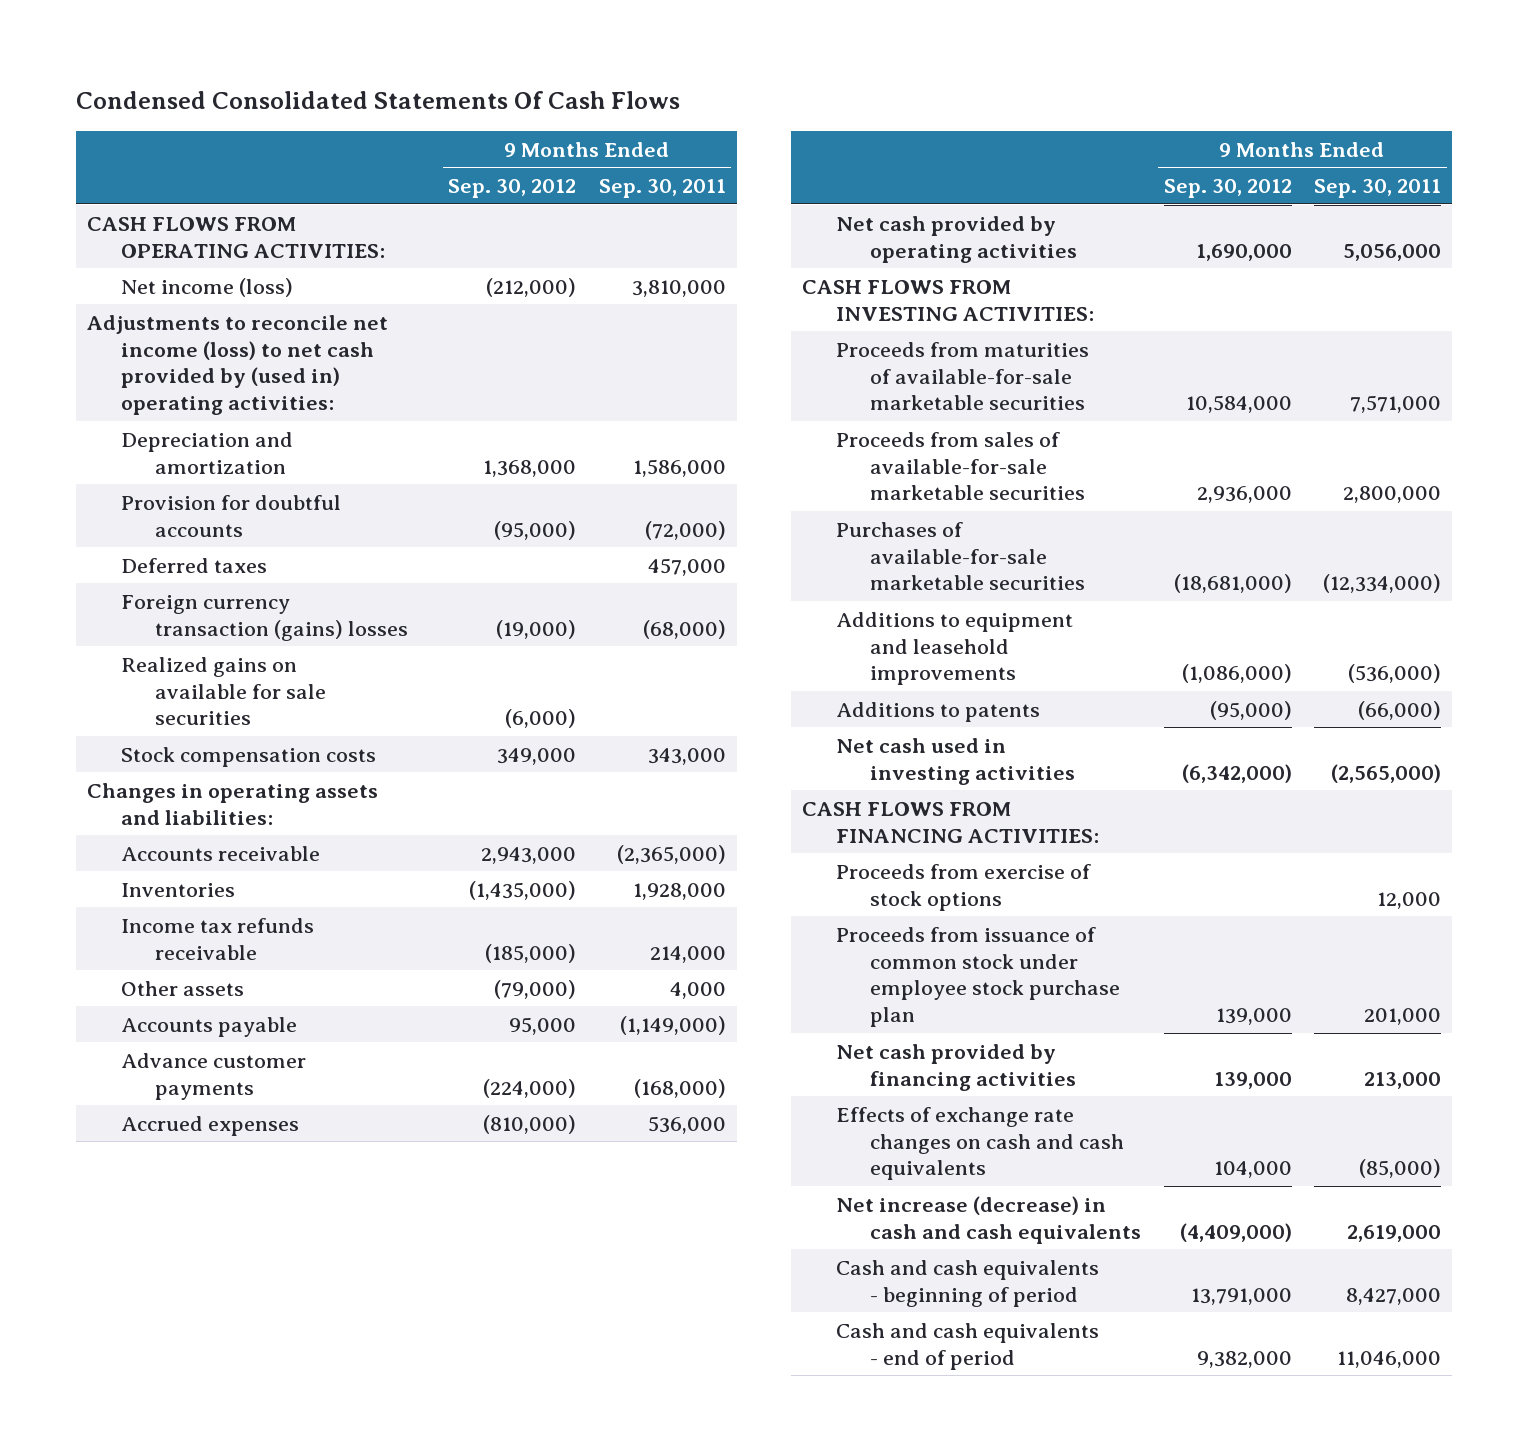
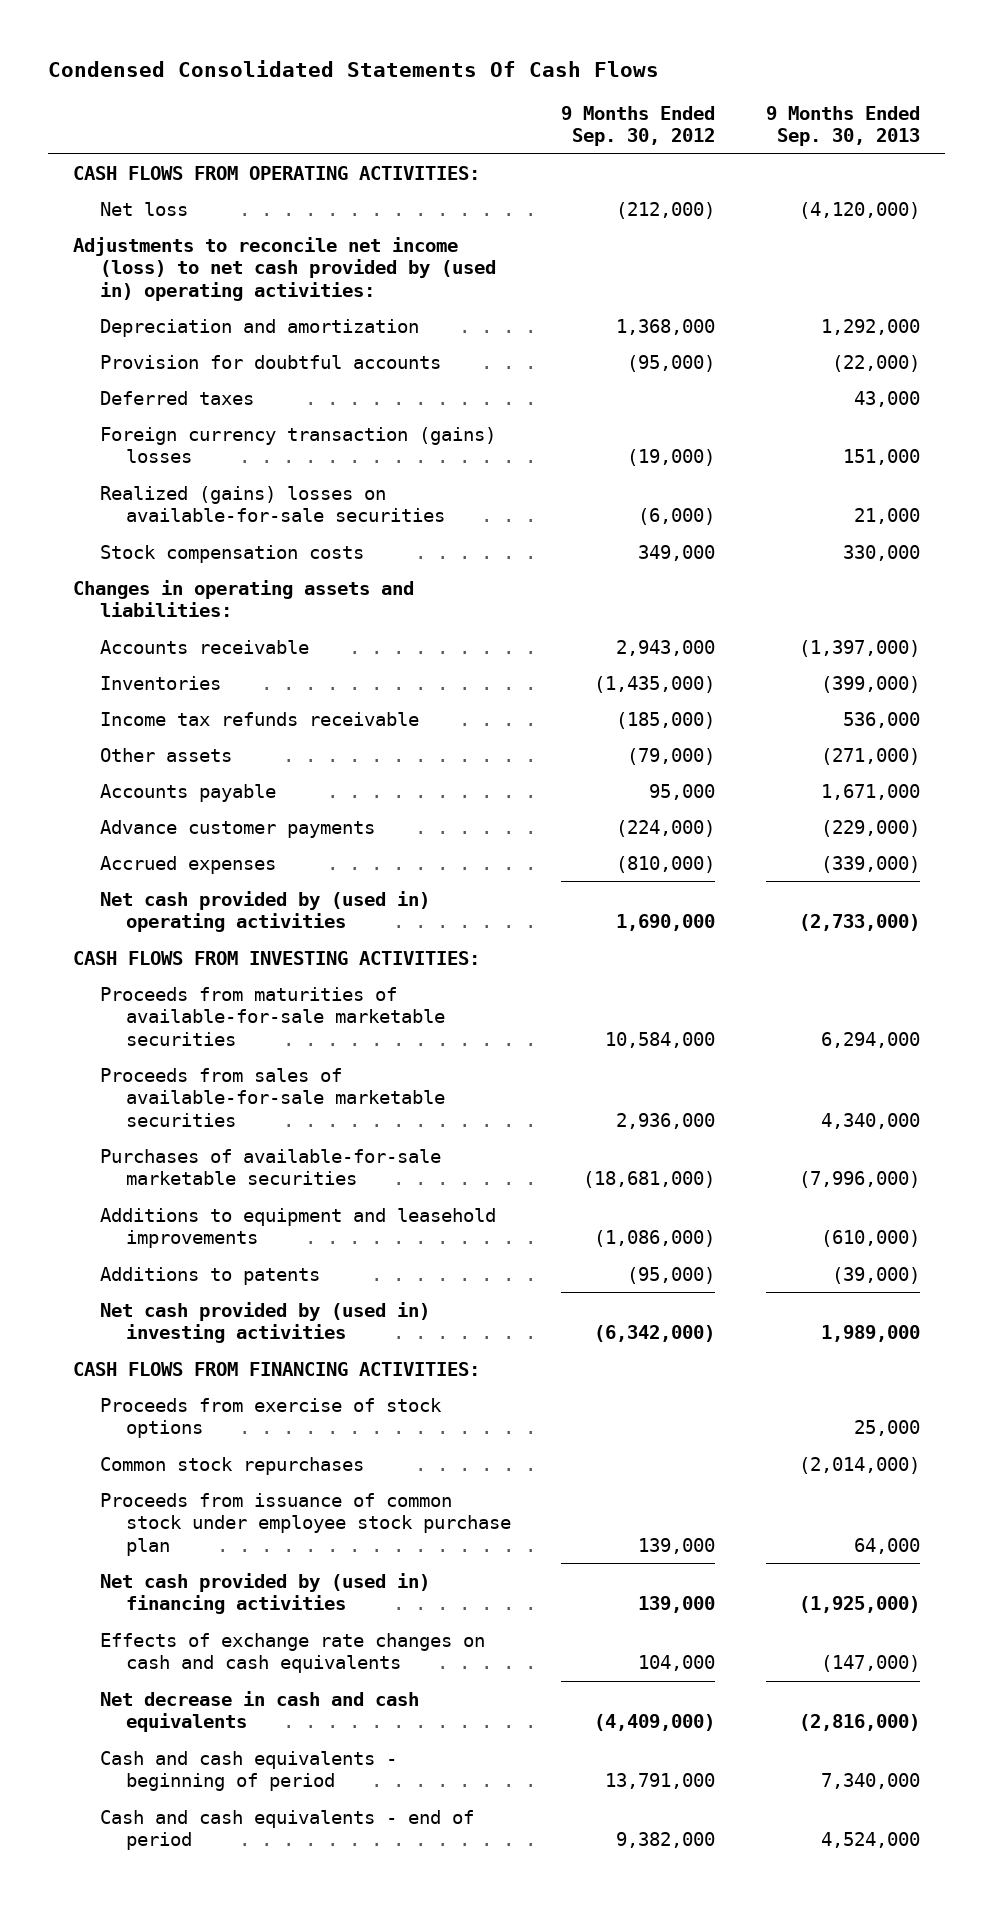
- | 9 Months Ended Sep. 30, 2012 | 9 Months Ended Sep. 30, 2011
+ | 9 Months Ended Sep. 30, 2012 | 9 Months Ended Sep. 30, 2013
- Net income (loss) | (212,000) | 3,810,000
+ Net loss | (212,000) | (4,120,000)
- Realized gains on available for sale securities | (6,000) |
+ Realized (gains) losses on available-for-sale securities | (6,000) | 21,000
- Net cash provided by operating activities | 1,690,000 | 5,056,000
+ Net cash provided by (used in) operating activities | 1,690,000 | (2,733,000)
- Net cash used in investing activities | (6,342,000) | (2,565,000)
+ Net cash provided by (used in) investing activities | (6,342,000) | 1,989,000
+ Common stock repurchases | | (2,014,000)
- Net cash provided by financing activities | 139,000 | 213,000
+ Net cash provided by (used in) financing activities | 139,000 | (1,925,000)
- Net increase (decrease) in cash and cash equivalents | (4,409,000) | 2,619,000
+ Net decrease in cash and cash equivalents | (4,409,000) | (2,816,000)

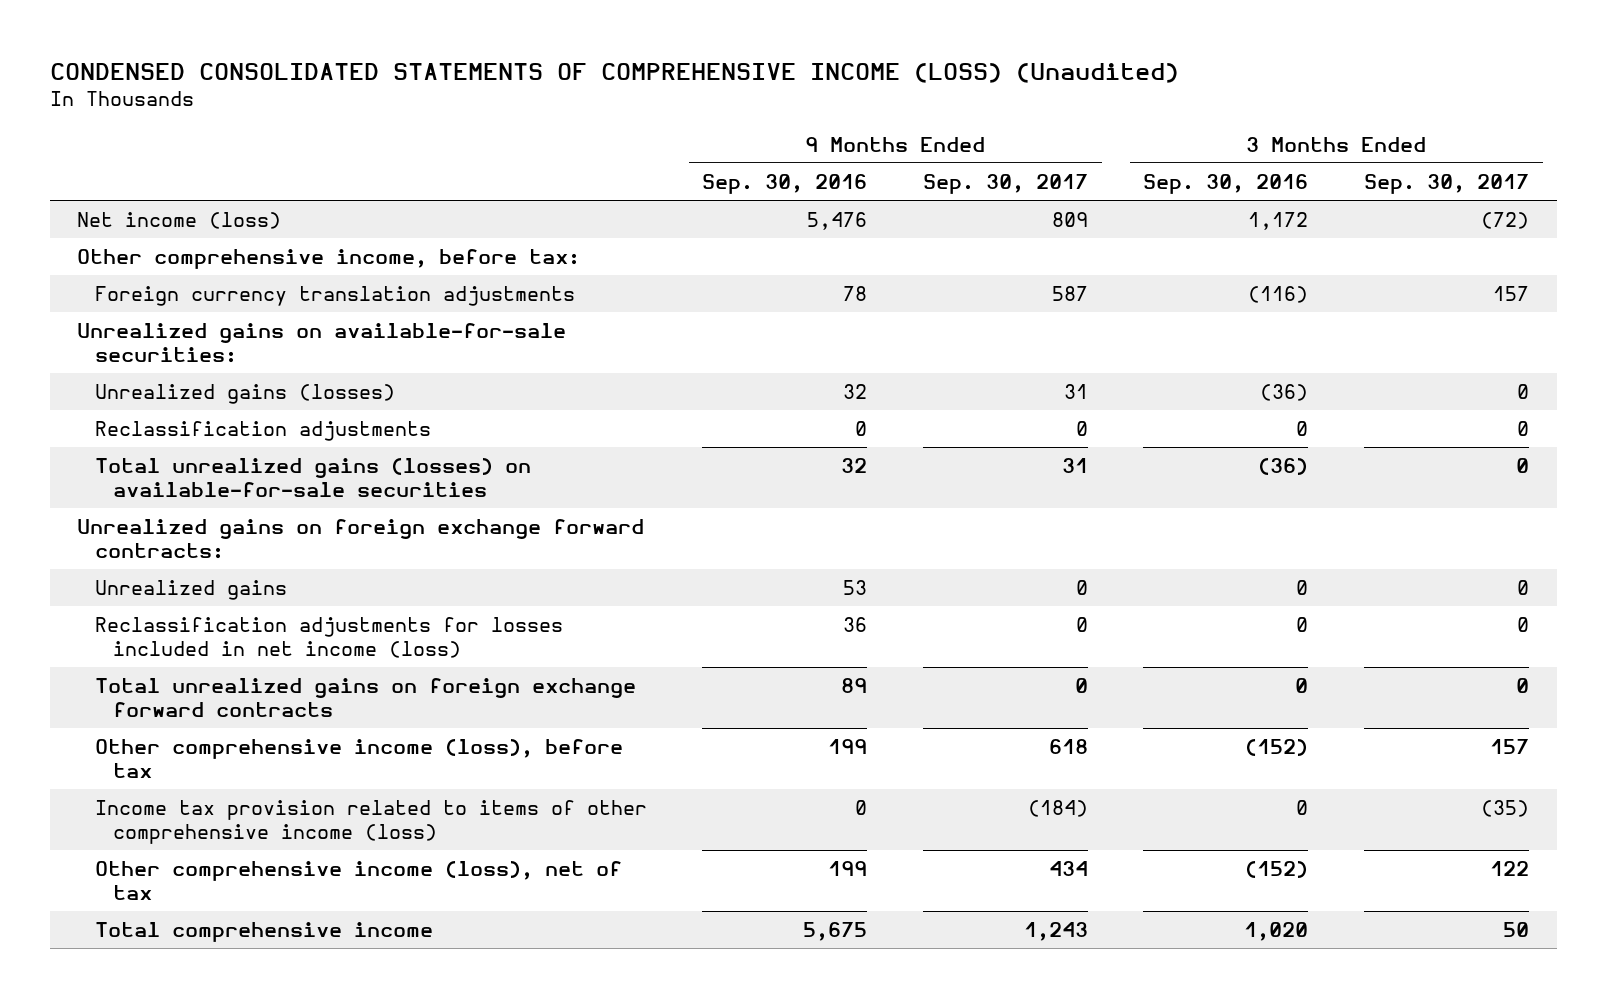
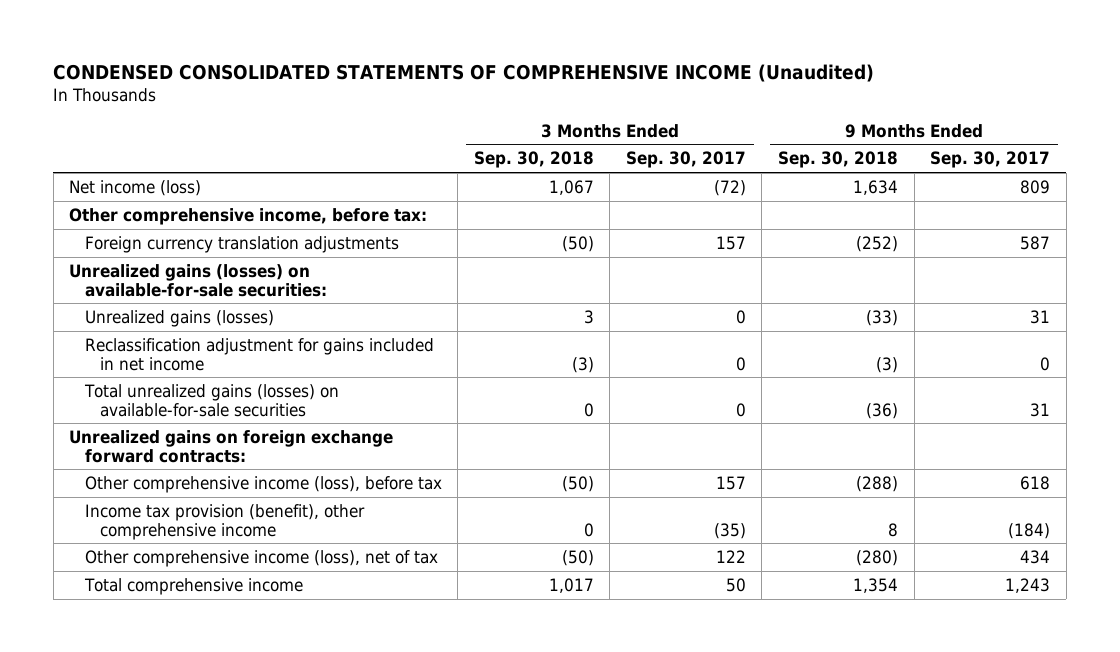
- CONDENSED CONSOLIDATED STATEMENTS OF COMPREHENSIVE INCOME (LOSS) (Unaudited)
+ CONDENSED CONSOLIDATED STATEMENTS OF COMPREHENSIVE INCOME (Unaudited)
- | 9 Months Ended Sep. 30, 2016 | 9 Months Ended Sep. 30, 2017 | 3 Months Ended Sep. 30, 2016 | 3 Months Ended Sep. 30, 2017
+ | 3 Months Ended Sep. 30, 2018 | 3 Months Ended Sep. 30, 2017 | 9 Months Ended Sep. 30, 2018 | 9 Months Ended Sep. 30, 2017
- Unrealized gains on available-for-sale securities:
+ Unrealized gains (losses) on available-for-sale securities:
- Reclassification adjustments | 0 | 0 | 0 | 0
+ Reclassification adjustment for gains included in net income | (3) | 0 | (3) | 0
- Unrealized gains | 53 | 0 | 0 | 0
- Reclassification adjustments for losses included in net income (loss) | 36 | 0 | 0 | 0
- Total unrealized gains on foreign exchange forward contracts | 89 | 0 | 0 | 0
- Income tax provision related to items of other comprehensive income (loss) | 0 | (184) | 0 | (35)
+ Income tax provision (benefit), other comprehensive income | 0 | (35) | 8 | (184)

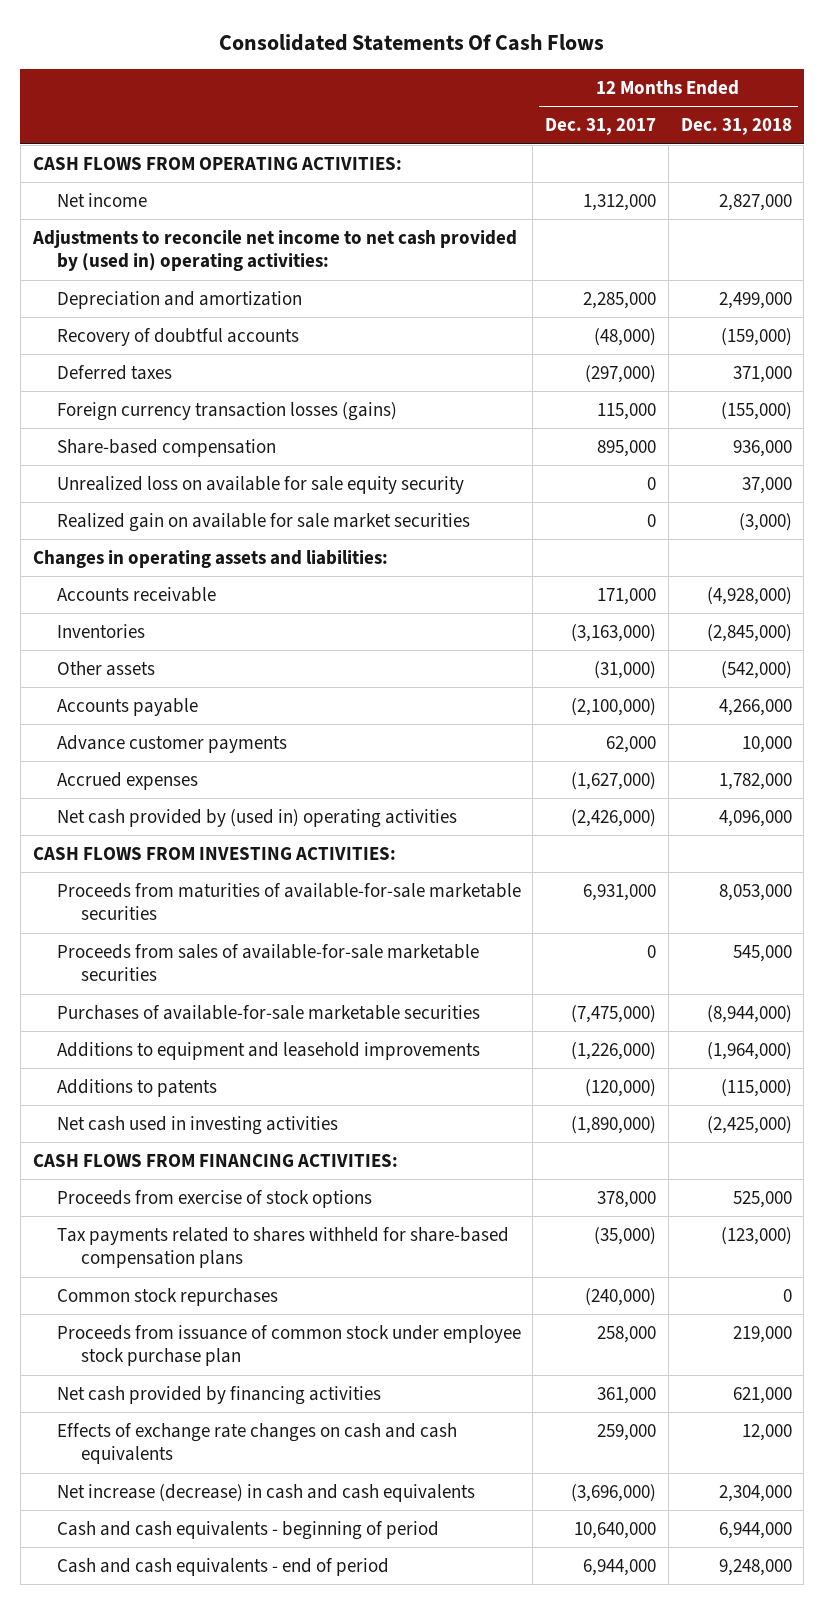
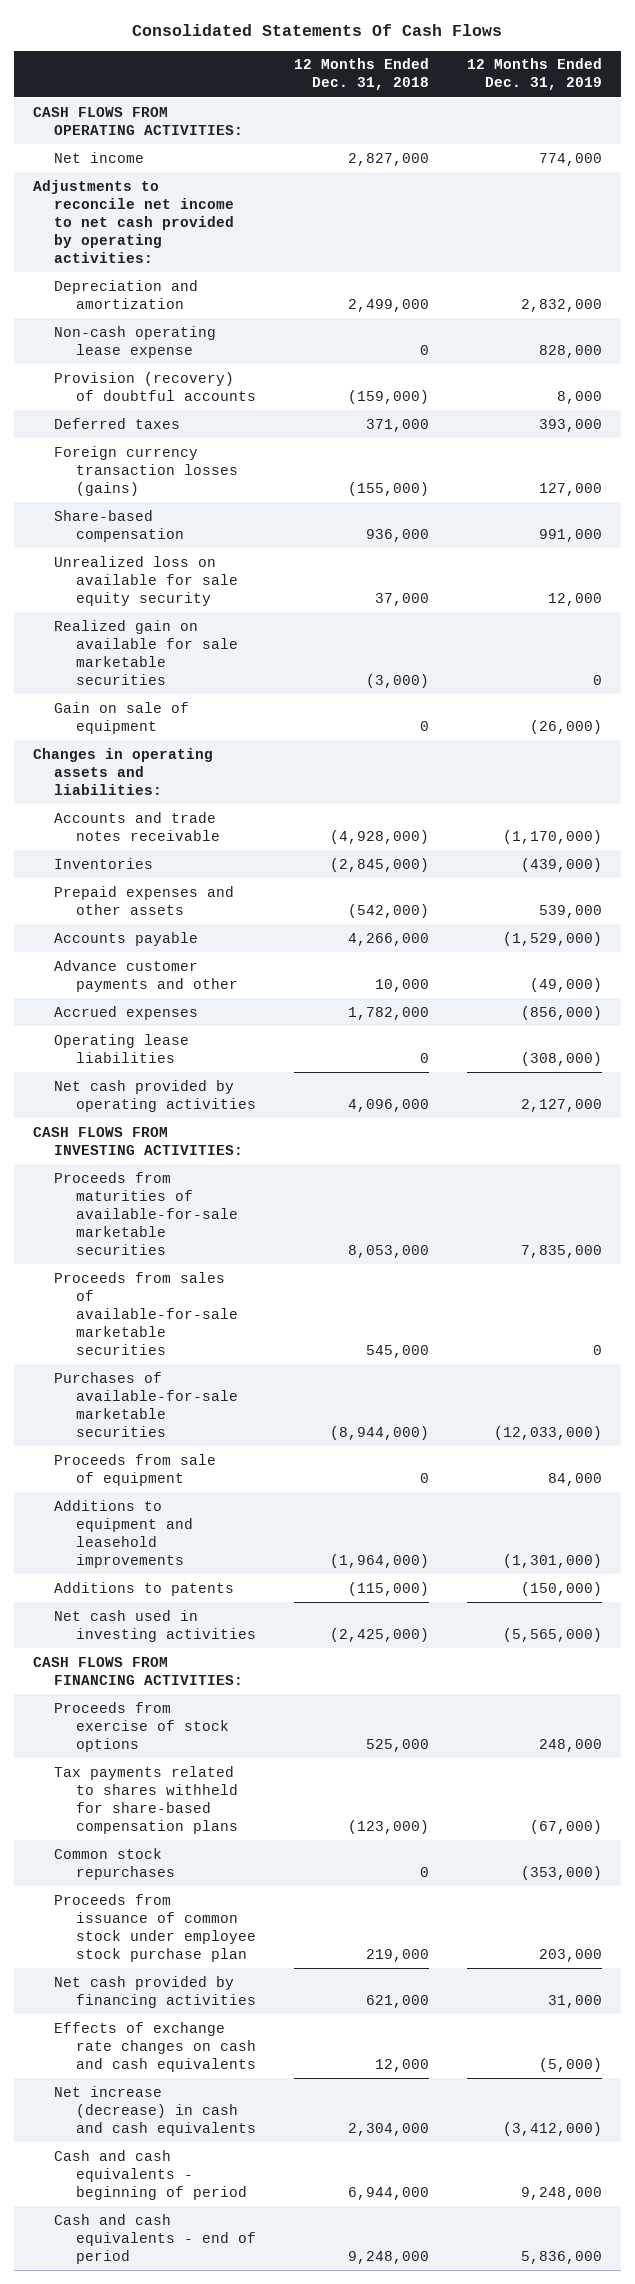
- | 12 Months Ended Dec. 31, 2017 | 12 Months Ended Dec. 31, 2018
+ | 12 Months Ended Dec. 31, 2018 | 12 Months Ended Dec. 31, 2019
- Adjustments to reconcile net income to net cash provided by (used in) operating activities:
+ Adjustments to reconcile net income to net cash provided by operating activities:
- Recovery of doubtful accounts | (48,000) | (159,000)
+ Non-cash operating lease expense | 0 | 828,000
+ Provision (recovery) of doubtful accounts | (159,000) | 8,000
- Realized gain on available for sale market securities | 0 | (3,000)
+ Realized gain on available for sale marketable securities | (3,000) | 0
+ Gain on sale of equipment | 0 | (26,000)
- Accounts receivable | 171,000 | (4,928,000)
+ Accounts and trade notes receivable | (4,928,000) | (1,170,000)
- Other assets | (31,000) | (542,000)
+ Prepaid expenses and other assets | (542,000) | 539,000
- Advance customer payments | 62,000 | 10,000
+ Advance customer payments and other | 10,000 | (49,000)
- Net cash provided by (used in) operating activities | (2,426,000) | 4,096,000
+ Operating lease liabilities | 0 | (308,000)
+ Net cash provided by operating activities | 4,096,000 | 2,127,000
+ Proceeds from sale of equipment | 0 | 84,000

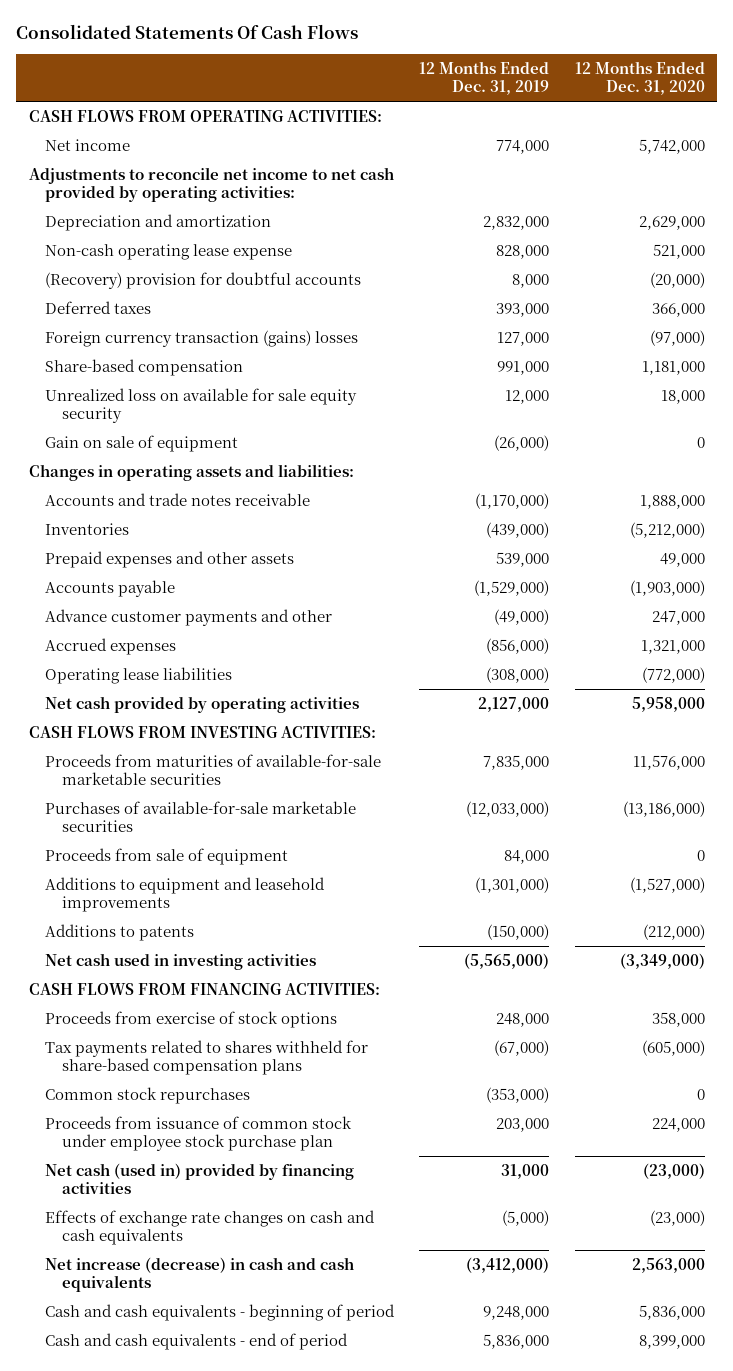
- | 12 Months Ended Dec. 31, 2018 | 12 Months Ended Dec. 31, 2019
+ | 12 Months Ended Dec. 31, 2019 | 12 Months Ended Dec. 31, 2020
- Provision (recovery) of doubtful accounts | (159,000) | 8,000
+ (Recovery) provision for doubtful accounts | 8,000 | (20,000)
- Foreign currency transaction losses (gains) | (155,000) | 127,000
+ Foreign currency transaction (gains) losses | 127,000 | (97,000)
- Realized gain on available for sale marketable securities | (3,000) | 0
- Proceeds from sales of available-for-sale marketable securities | 545,000 | 0
- Net cash provided by financing activities | 621,000 | 31,000
+ Net cash (used in) provided by financing activities | 31,000 | (23,000)

